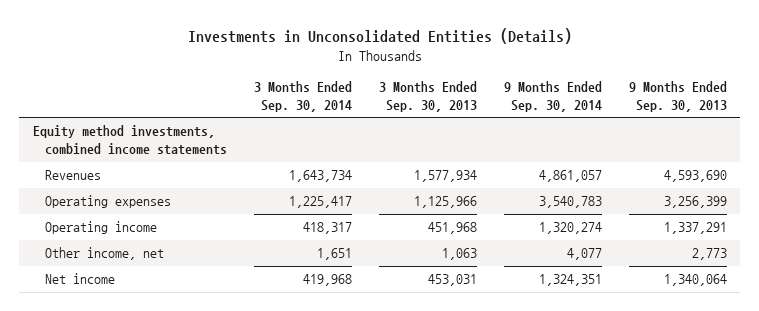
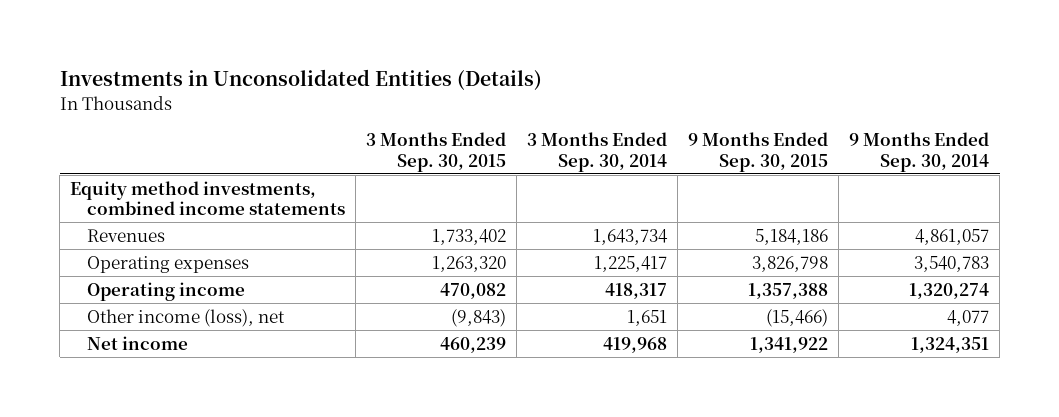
- | 3 Months Ended Sep. 30, 2014 | 3 Months Ended Sep. 30, 2013 | 9 Months Ended Sep. 30, 2014 | 9 Months Ended Sep. 30, 2013
+ | 3 Months Ended Sep. 30, 2015 | 3 Months Ended Sep. 30, 2014 | 9 Months Ended Sep. 30, 2015 | 9 Months Ended Sep. 30, 2014
- Other income, net | 1,651 | 1,063 | 4,077 | 2,773
+ Other income (loss), net | (9,843) | 1,651 | (15,466) | 4,077

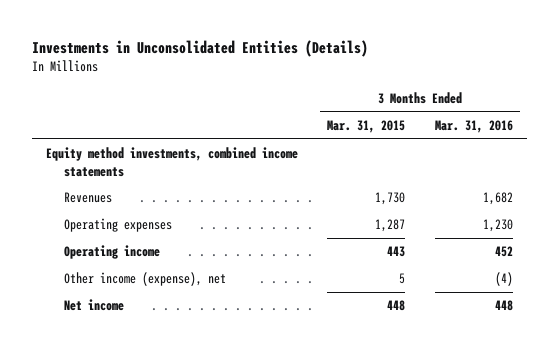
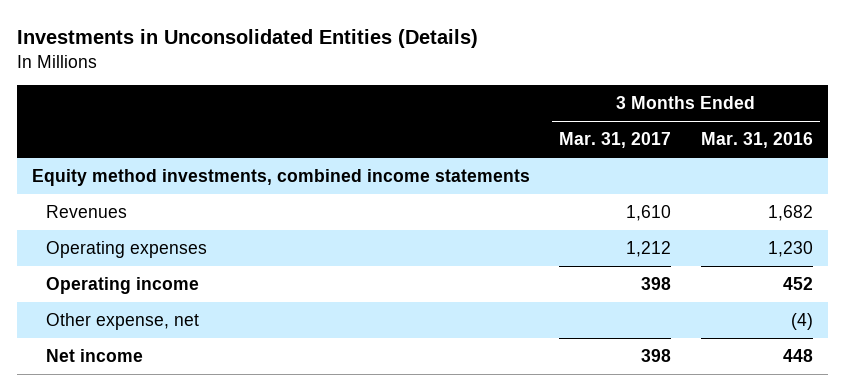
- | 3 Months Ended Mar. 31, 2015 | 3 Months Ended Mar. 31, 2016
+ | 3 Months Ended Mar. 31, 2017 | 3 Months Ended Mar. 31, 2016
- Other income (expense), net | 5 | (4)
+ Other expense, net | | (4)

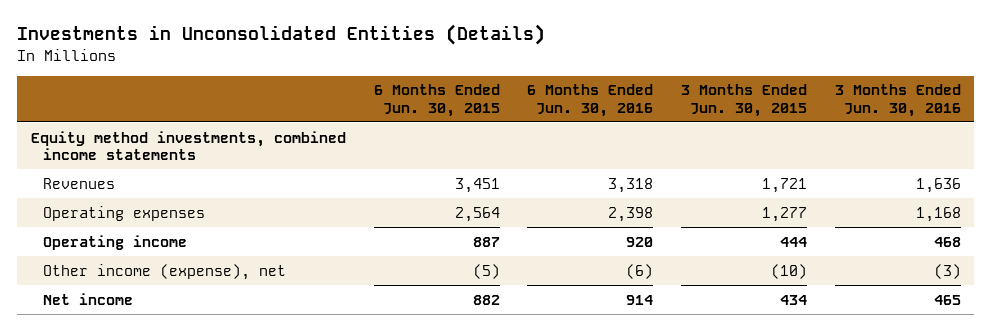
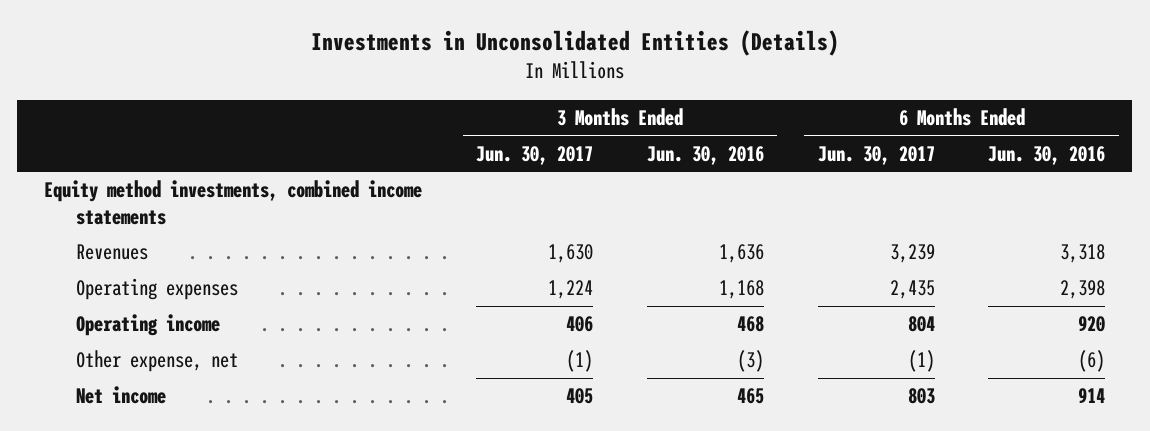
- | 6 Months Ended Jun. 30, 2015 | 6 Months Ended Jun. 30, 2016 | 3 Months Ended Jun. 30, 2015 | 3 Months Ended Jun. 30, 2016
+ | 3 Months Ended Jun. 30, 2017 | 3 Months Ended Jun. 30, 2016 | 6 Months Ended Jun. 30, 2017 | 6 Months Ended Jun. 30, 2016
- Other income (expense), net | (5) | (6) | (10) | (3)
+ Other expense, net | (1) | (3) | (1) | (6)

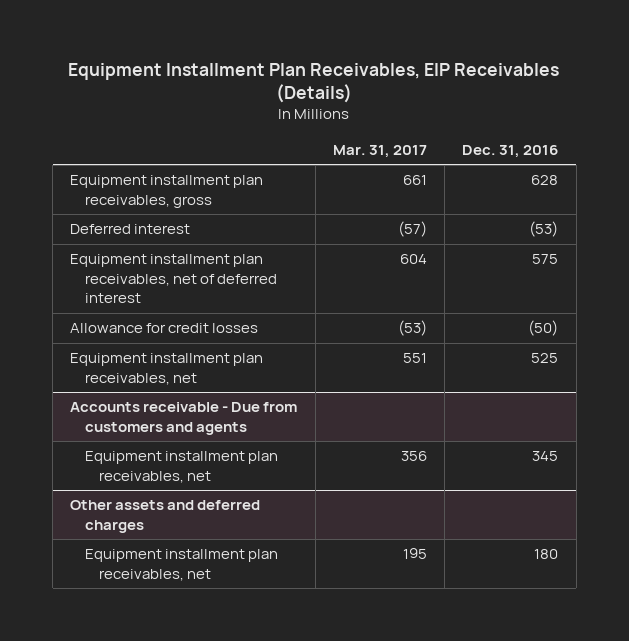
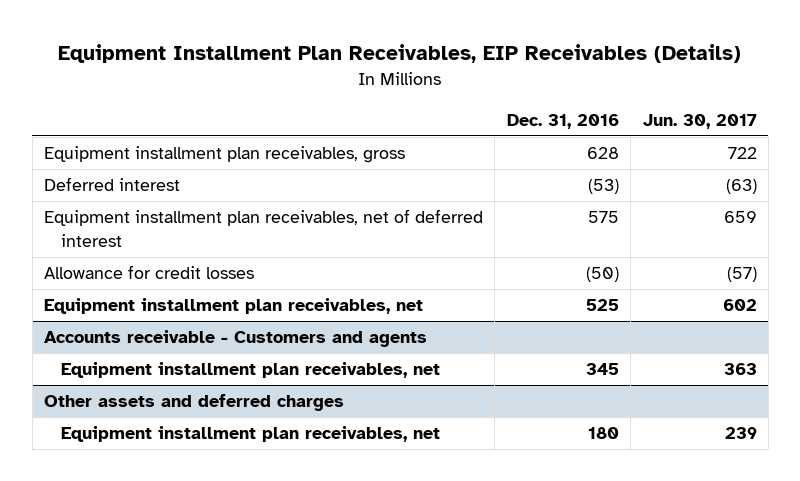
- | Mar. 31, 2017 | Dec. 31, 2016
+ | Dec. 31, 2016 | Jun. 30, 2017
- Accounts receivable - Due from customers and agents
+ Accounts receivable - Customers and agents

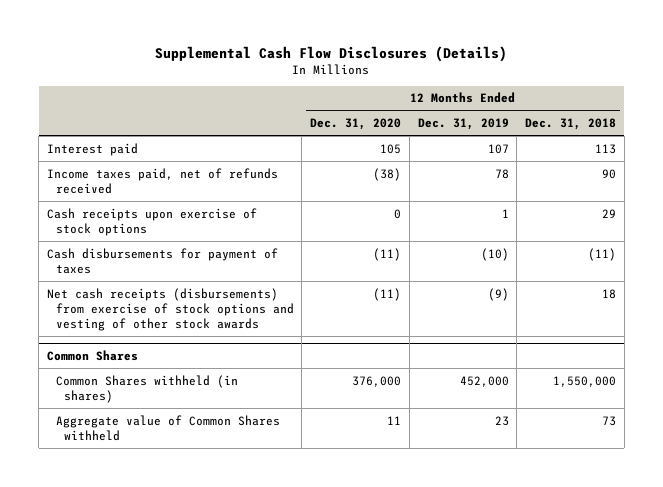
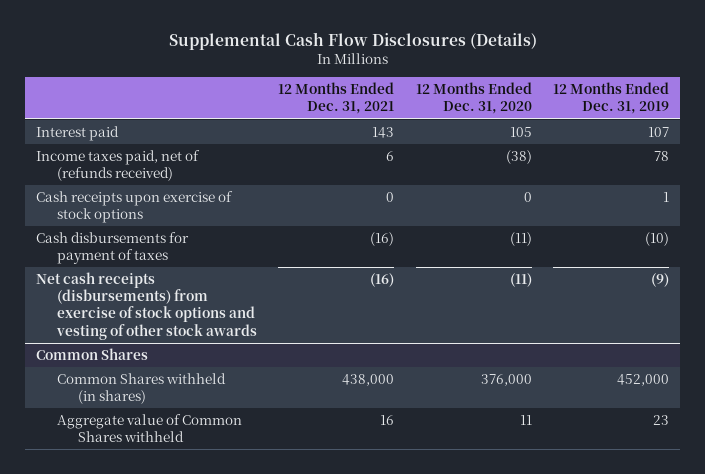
- | 12 Months Ended Dec. 31, 2020 | 12 Months Ended Dec. 31, 2019 | 12 Months Ended Dec. 31, 2018
+ | 12 Months Ended Dec. 31, 2021 | 12 Months Ended Dec. 31, 2020 | 12 Months Ended Dec. 31, 2019
- Income taxes paid, net of refunds received | (38) | 78 | 90
+ Income taxes paid, net of (refunds received) | 6 | (38) | 78

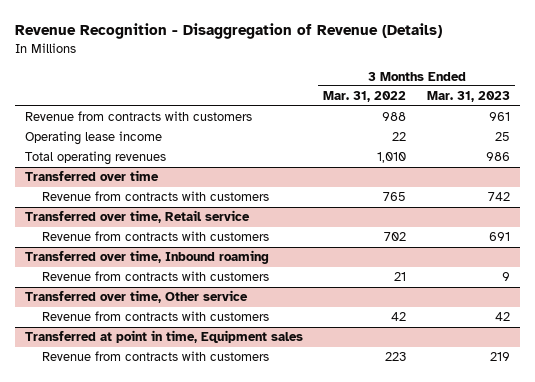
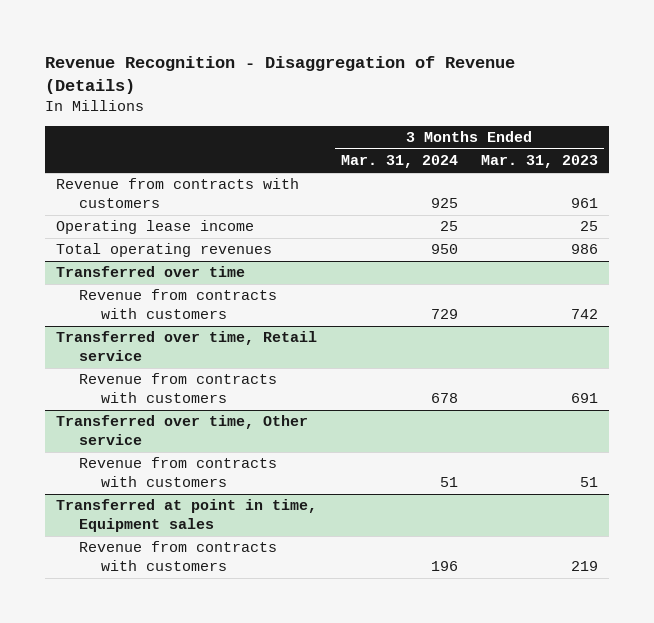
- | 3 Months Ended Mar. 31, 2022 | 3 Months Ended Mar. 31, 2023
+ | 3 Months Ended Mar. 31, 2024 | 3 Months Ended Mar. 31, 2023
- Transferred over time, Inbound roaming
- Revenue from contracts with customers | 21 | 9
@ Transferred over time, Other service
- Revenue from contracts with customers | 42 | 42
+ Revenue from contracts with customers | 51 | 51

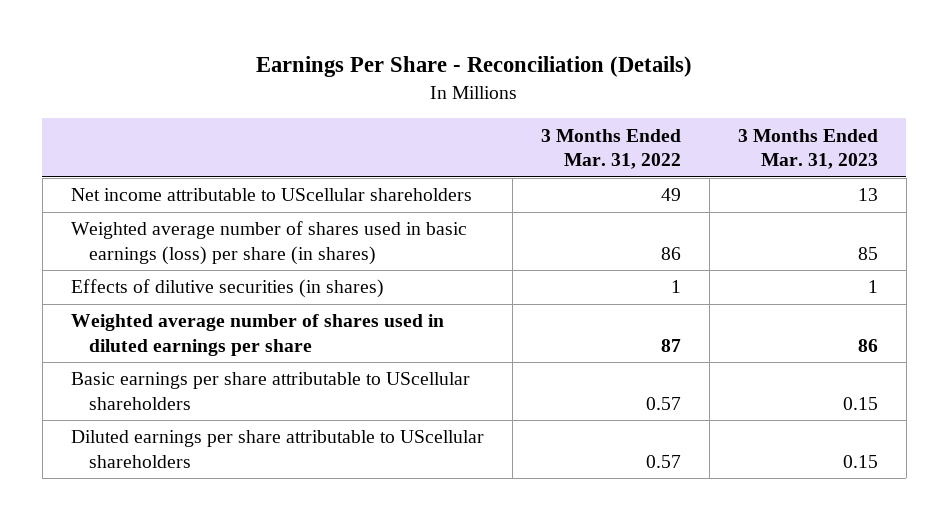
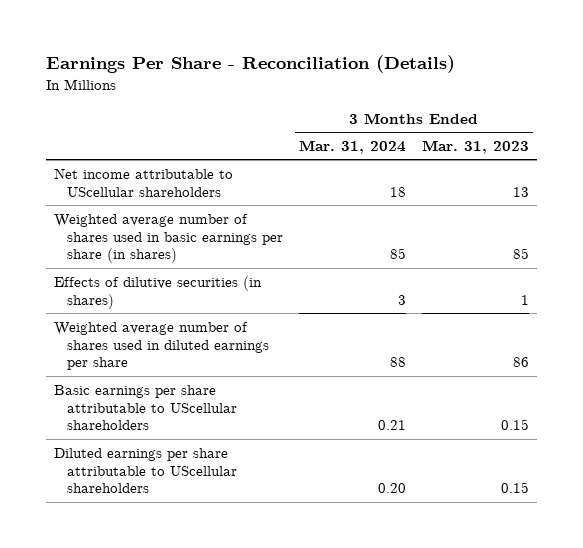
- | 3 Months Ended Mar. 31, 2022 | 3 Months Ended Mar. 31, 2023
+ | 3 Months Ended Mar. 31, 2024 | 3 Months Ended Mar. 31, 2023
- Weighted average number of shares used in basic earnings (loss) per share (in shares) | 86 | 85
+ Weighted average number of shares used in basic earnings per share (in shares) | 85 | 85

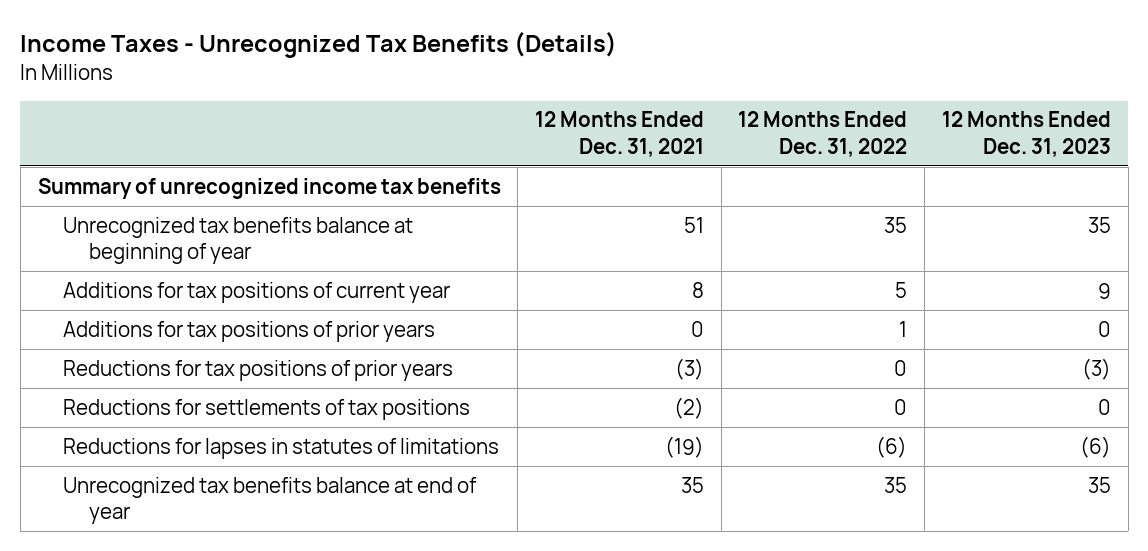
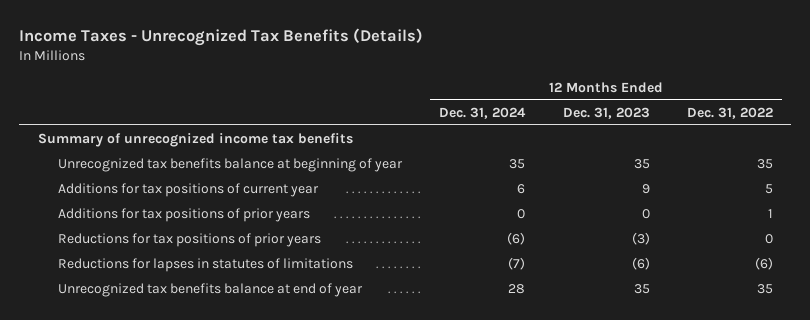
- | 12 Months Ended Dec. 31, 2021 | 12 Months Ended Dec. 31, 2022 | 12 Months Ended Dec. 31, 2023
+ | 12 Months Ended Dec. 31, 2024 | 12 Months Ended Dec. 31, 2023 | 12 Months Ended Dec. 31, 2022
- Reductions for settlements of tax positions | (2) | 0 | 0

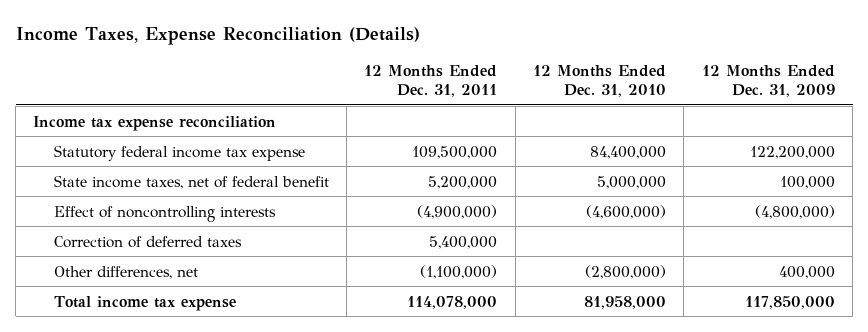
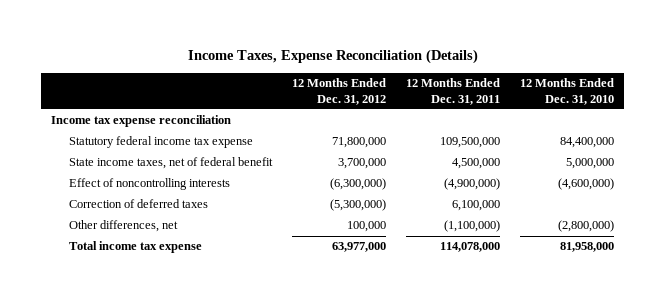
- | 12 Months Ended Dec. 31, 2011 | 12 Months Ended Dec. 31, 2010 | 12 Months Ended Dec. 31, 2009
+ | 12 Months Ended Dec. 31, 2012 | 12 Months Ended Dec. 31, 2011 | 12 Months Ended Dec. 31, 2010
- State income taxes, net of federal benefit | 5,200,000 | 5,000,000 | 100,000
+ State income taxes, net of federal benefit | 3,700,000 | 4,500,000 | 5,000,000
- Correction of deferred taxes | 5,400,000 | |
+ Correction of deferred taxes | (5,300,000) | 6,100,000 |

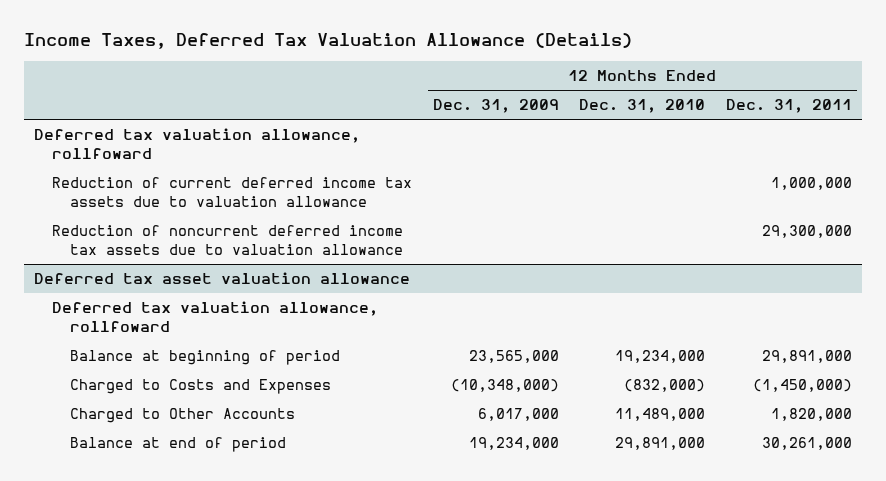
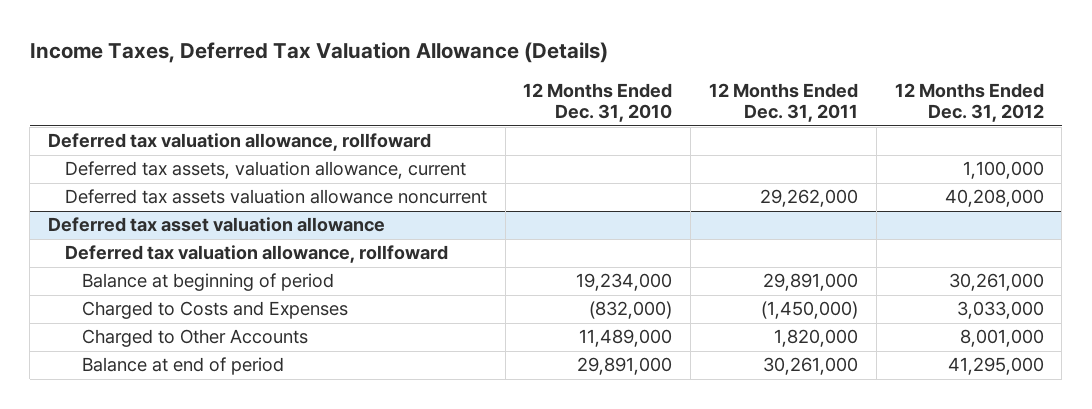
- | 12 Months Ended Dec. 31, 2009 | 12 Months Ended Dec. 31, 2010 | 12 Months Ended Dec. 31, 2011
+ | 12 Months Ended Dec. 31, 2010 | 12 Months Ended Dec. 31, 2011 | 12 Months Ended Dec. 31, 2012
- Reduction of current deferred income tax assets due to valuation allowance | | | 1,000,000
- Reduction of noncurrent deferred income tax assets due to valuation allowance | | | 29,300,000
+ Deferred tax assets, valuation allowance, current | | | 1,100,000
+ Deferred tax assets valuation allowance noncurrent | | 29,262,000 | 40,208,000

